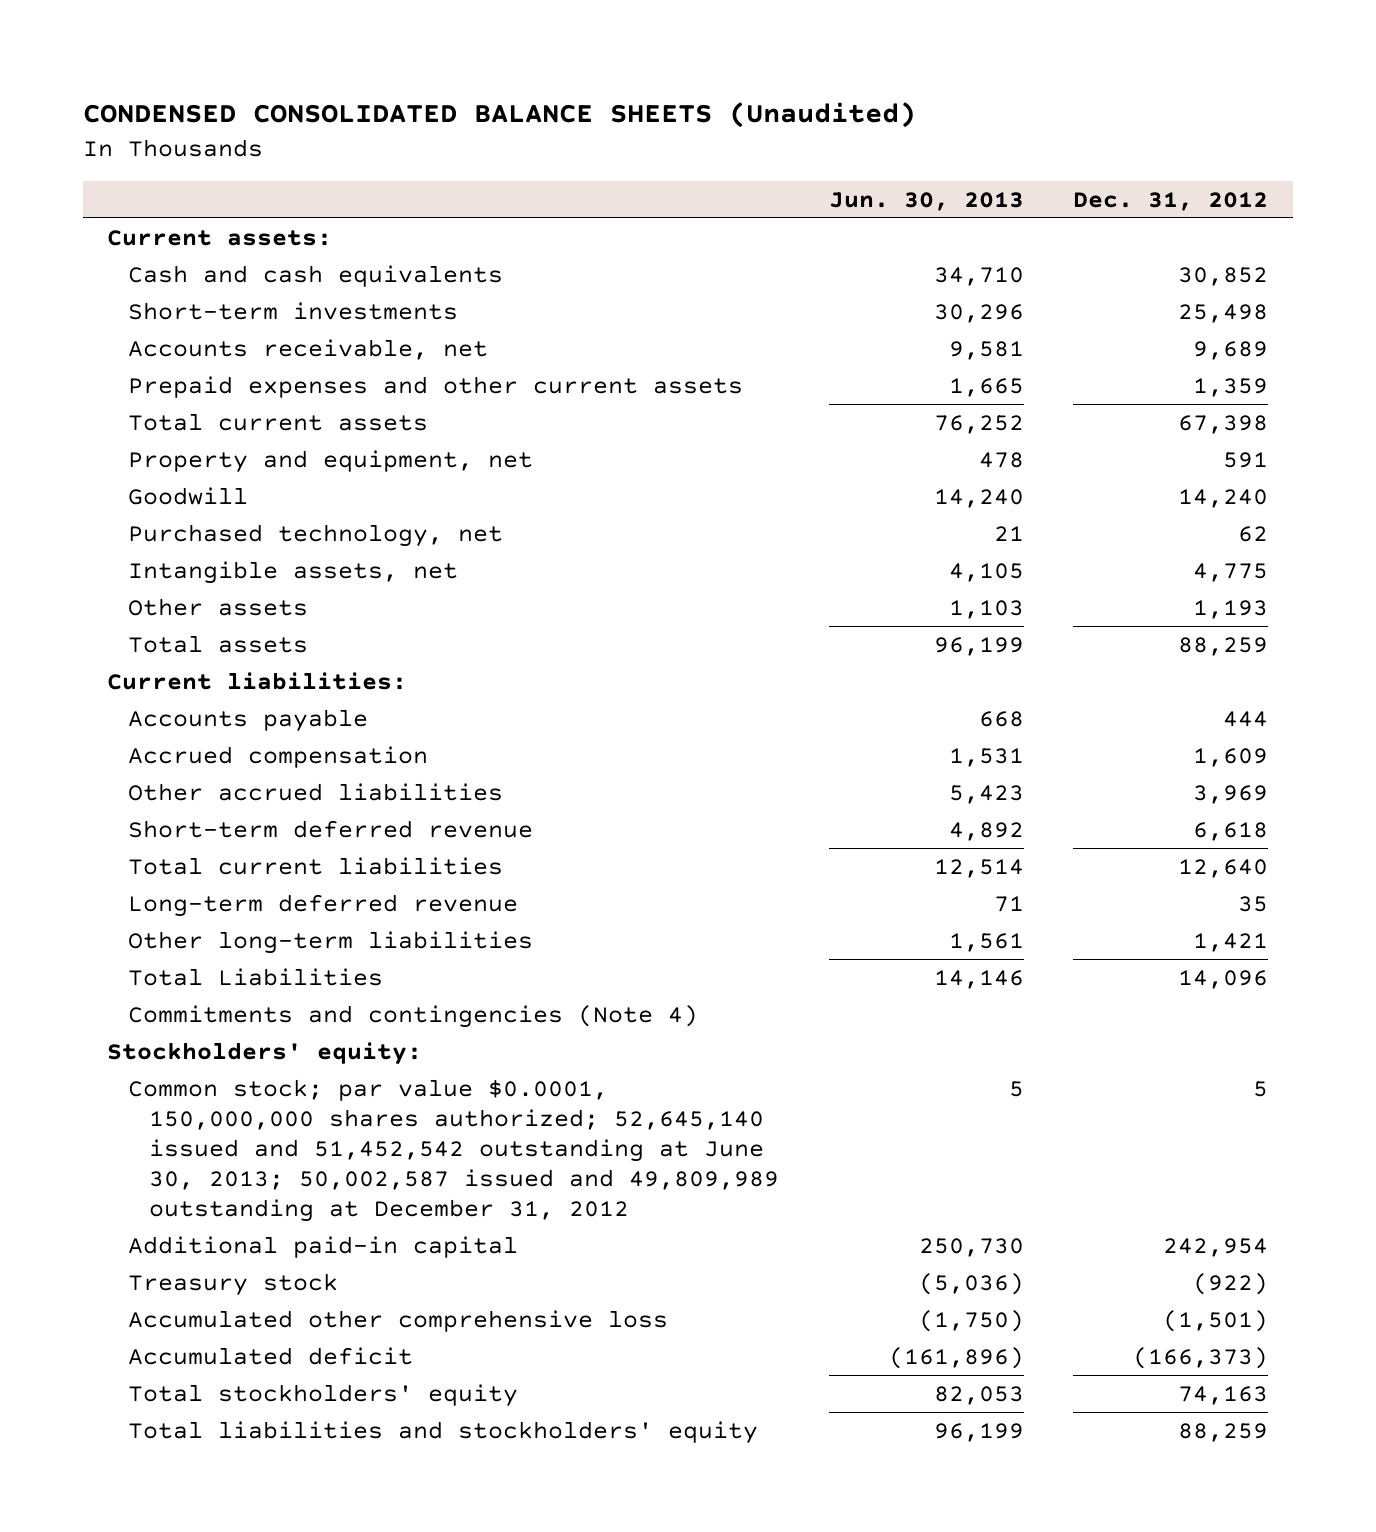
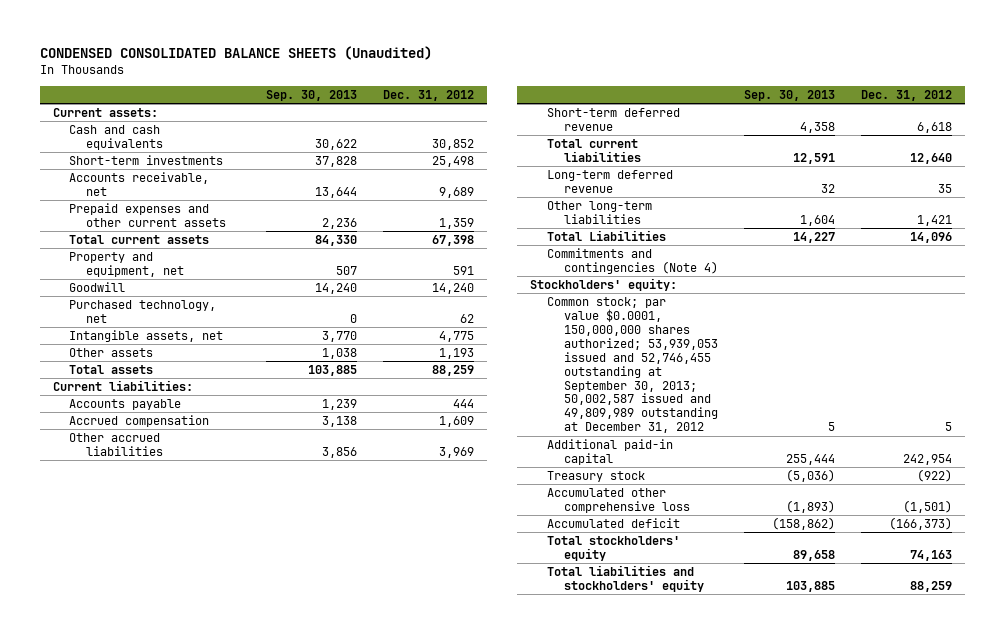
- | Jun. 30, 2013 | Dec. 31, 2012
+ | Sep. 30, 2013 | Dec. 31, 2012
- Common stock; par value $0.0001, 150,000,000 shares authorized; 52,645,140 issued and 51,452,542 outstanding at June 30, 2013; 50,002,587 issued and 49,809,989 outstanding at December 31, 2012 | 5 | 5
+ Common stock; par value $0.0001, 150,000,000 shares authorized; 53,939,053 issued and 52,746,455 outstanding at September 30, 2013; 50,002,587 issued and 49,809,989 outstanding at December 31, 2012 | 5 | 5

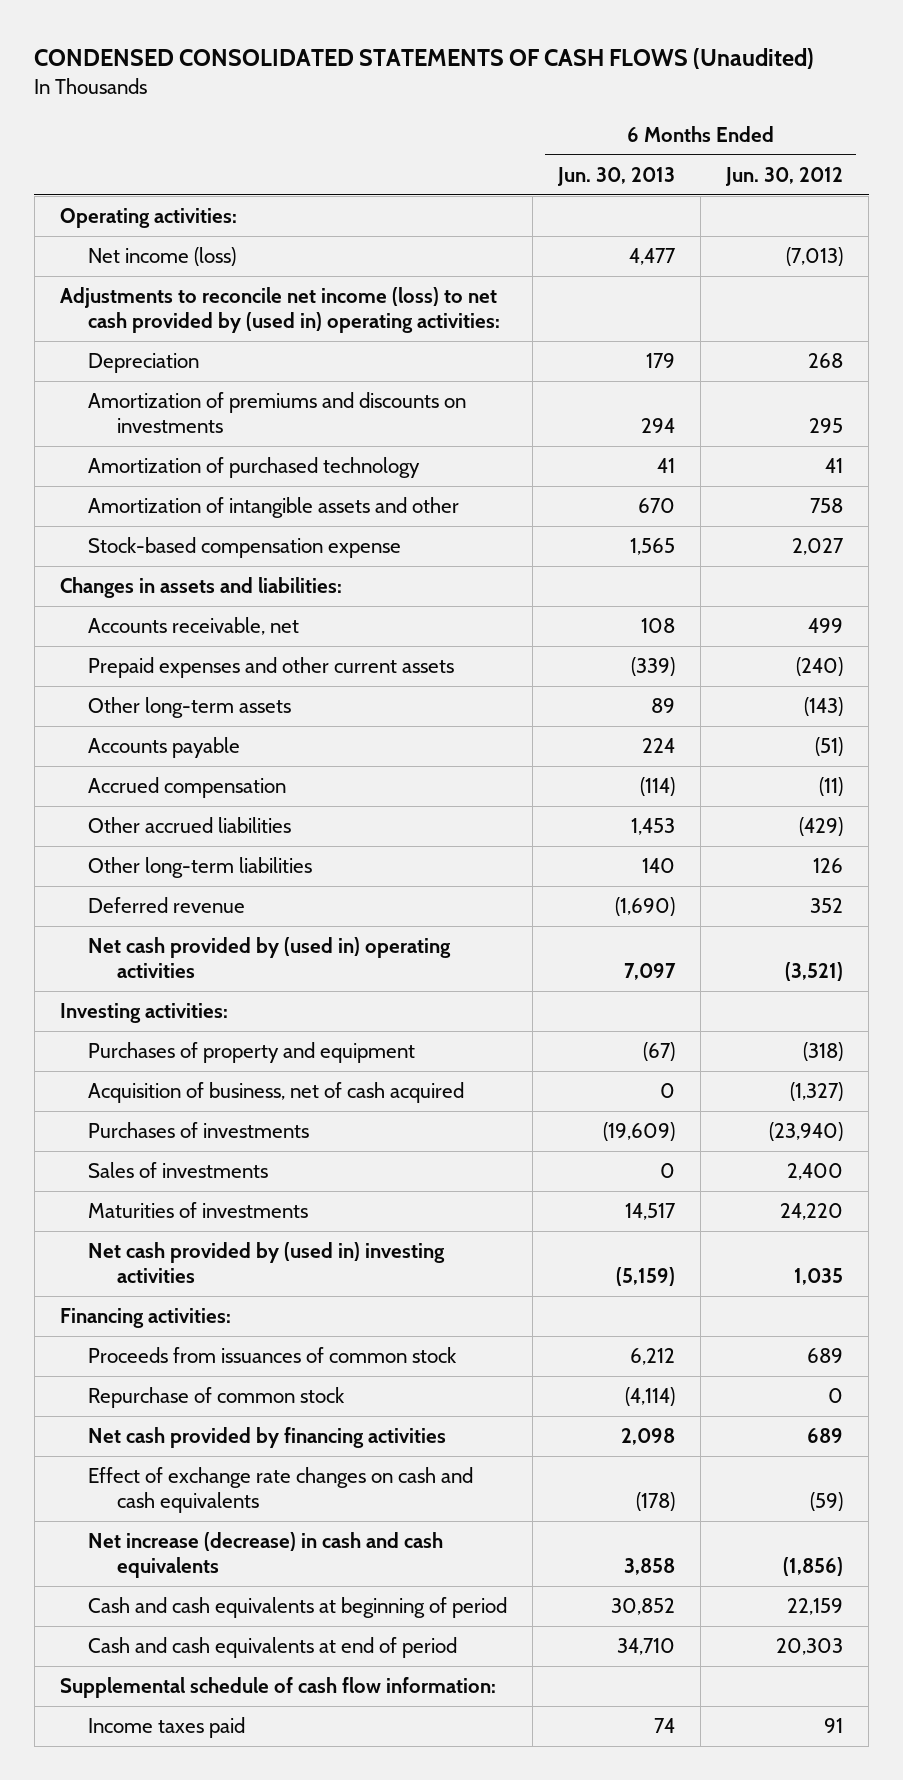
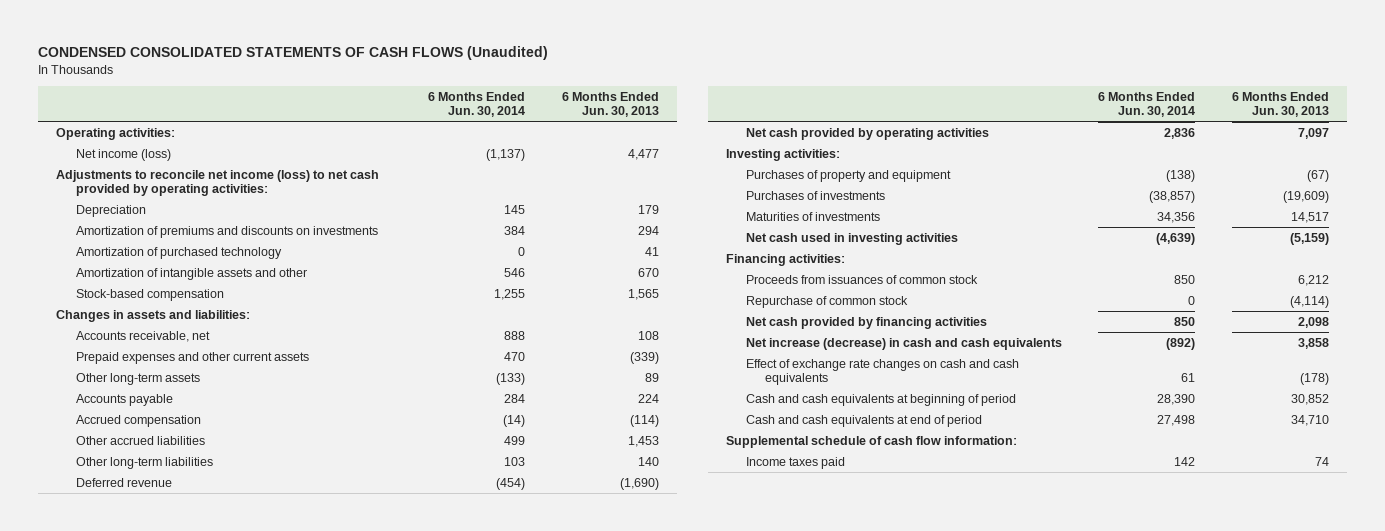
- | 6 Months Ended Jun. 30, 2013 | 6 Months Ended Jun. 30, 2012
+ | 6 Months Ended Jun. 30, 2014 | 6 Months Ended Jun. 30, 2013
- Adjustments to reconcile net income (loss) to net cash provided by (used in) operating activities:
+ Adjustments to reconcile net income (loss) to net cash provided by operating activities:
- Stock-based compensation expense | 1,565 | 2,027
+ Stock-based compensation | 1,255 | 1,565
- Net cash provided by (used in) operating activities | 7,097 | (3,521)
+ Net cash provided by operating activities | 2,836 | 7,097
- Acquisition of business, net of cash acquired | 0 | (1,327)
- Sales of investments | 0 | 2,400
- Net cash provided by (used in) investing activities | (5,159) | 1,035
+ Net cash used in investing activities | (4,639) | (5,159)
moved down: Effect of exchange rate changes on cash and cash equivalents | 61 | (178)

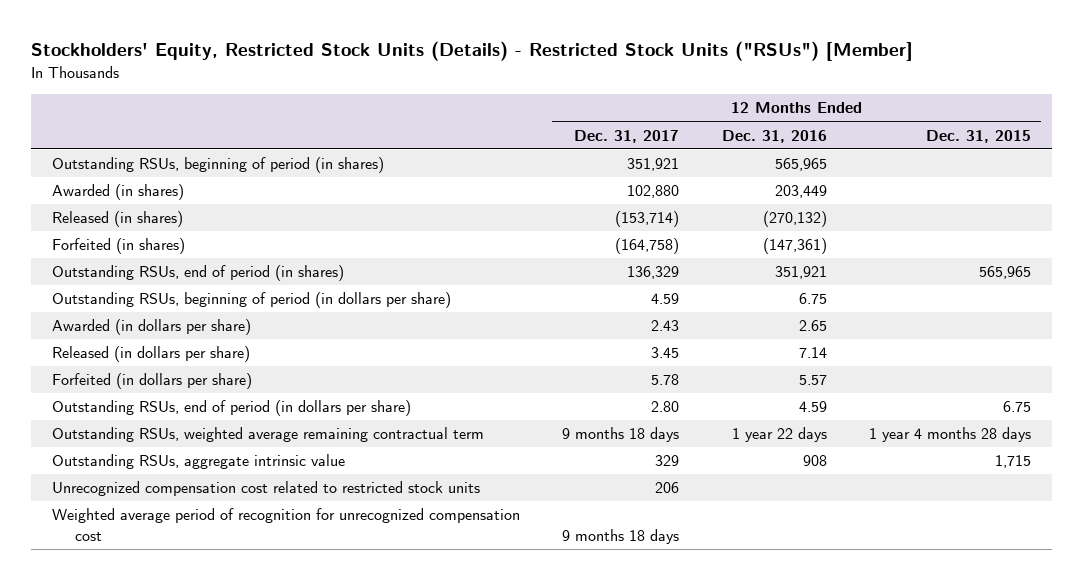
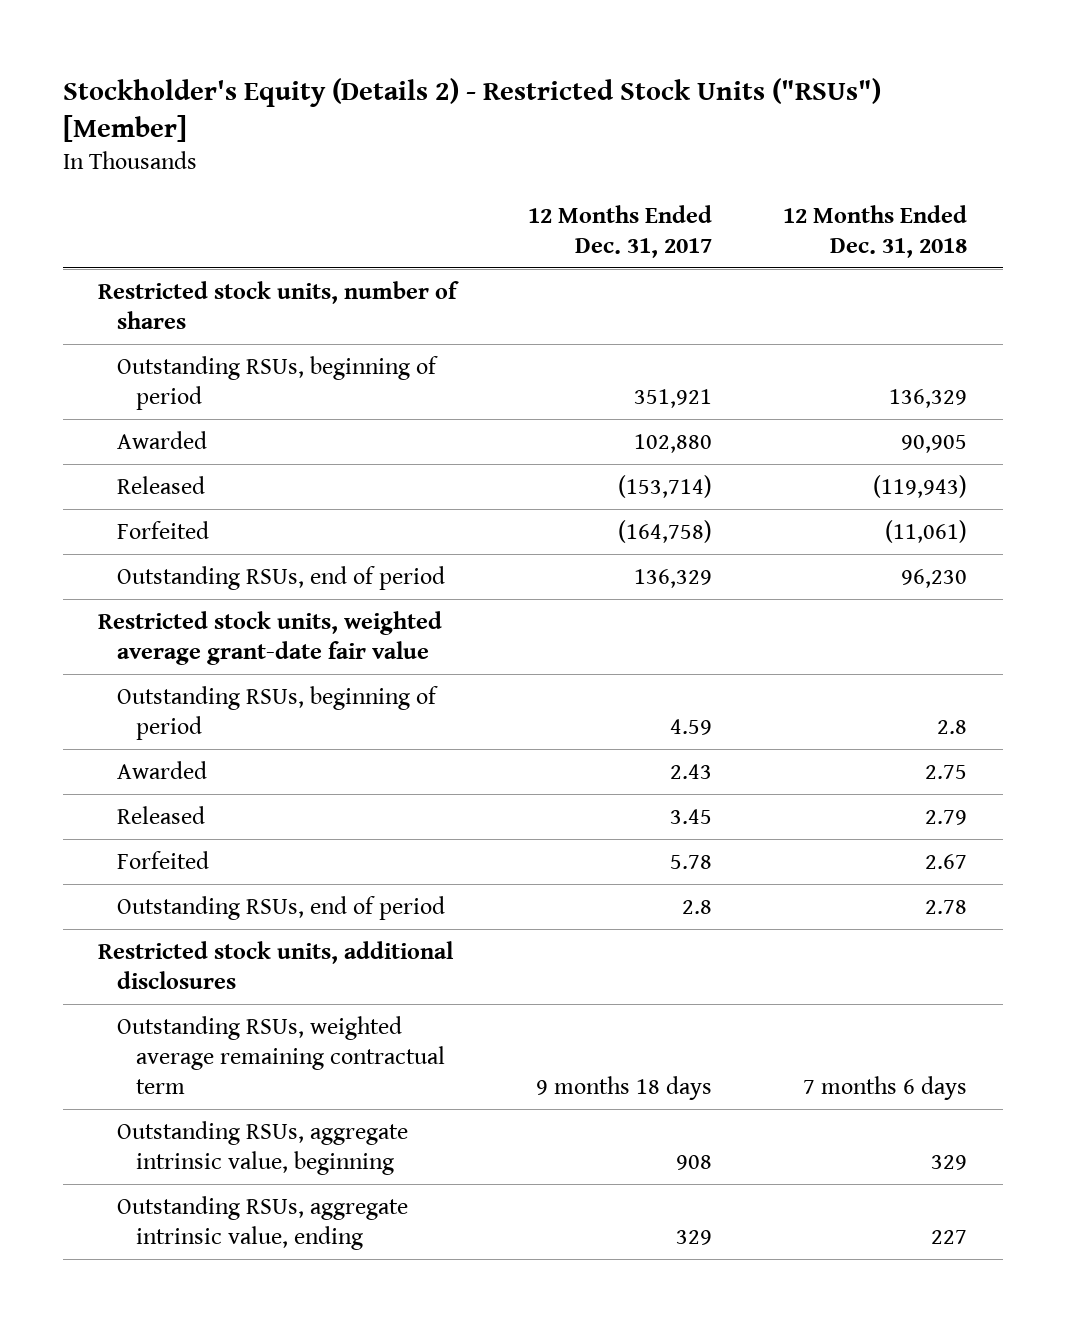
- Stockholders' Equity, Restricted Stock Units (Details) - Restricted Stock Units ("RSUs") [Member]
+ Stockholder's Equity (Details 2) - Restricted Stock Units ("RSUs") [Member]
- | 12 Months Ended Dec. 31, 2017 | 12 Months Ended Dec. 31, 2016 | 12 Months Ended Dec. 31, 2015
+ | 12 Months Ended Dec. 31, 2017 | 12 Months Ended Dec. 31, 2018
- Outstanding RSUs, beginning of period (in shares) | 351,921 | 565,965 |
- Awarded (in shares) | 102,880 | 203,449 |
- Released (in shares) | (153,714) | (270,132) |
- Forfeited (in shares) | (164,758) | (147,361) |
- Outstanding RSUs, end of period (in shares) | 136,329 | 351,921 | 565,965
- Outstanding RSUs, beginning of period (in dollars per share) | 4.59 | 6.75 |
- Awarded (in dollars per share) | 2.43 | 2.65 |
- Released (in dollars per share) | 3.45 | 7.14 |
- Forfeited (in dollars per share) | 5.78 | 5.57 |
- Outstanding RSUs, end of period (in dollars per share) | 2.80 | 4.59 | 6.75
+ Restricted stock units, number of shares
+ Outstanding RSUs, beginning of period | 351,921 | 136,329
+ Awarded | 102,880 | 90,905
+ Released | (153,714) | (119,943)
+ Forfeited | (164,758) | (11,061)
+ Outstanding RSUs, end of period | 136,329 | 96,230
+ Restricted stock units, weighted average grant-date fair value
+ Outstanding RSUs, beginning of period | 4.59 | 2.8
+ Awarded | 2.43 | 2.75
+ Released | 3.45 | 2.79
+ Forfeited | 5.78 | 2.67
+ Outstanding RSUs, end of period | 2.8 | 2.78
+ Restricted stock units, additional disclosures
- Outstanding RSUs, aggregate intrinsic value | 329 | 908 | 1,715
- Unrecognized compensation cost related to restricted stock units | 206 | |
- Weighted average period of recognition for unrecognized compensation cost | 9 months 18 days | |
+ Outstanding RSUs, aggregate intrinsic value, beginning | 908 | 329
+ Outstanding RSUs, aggregate intrinsic value, ending | 329 | 227

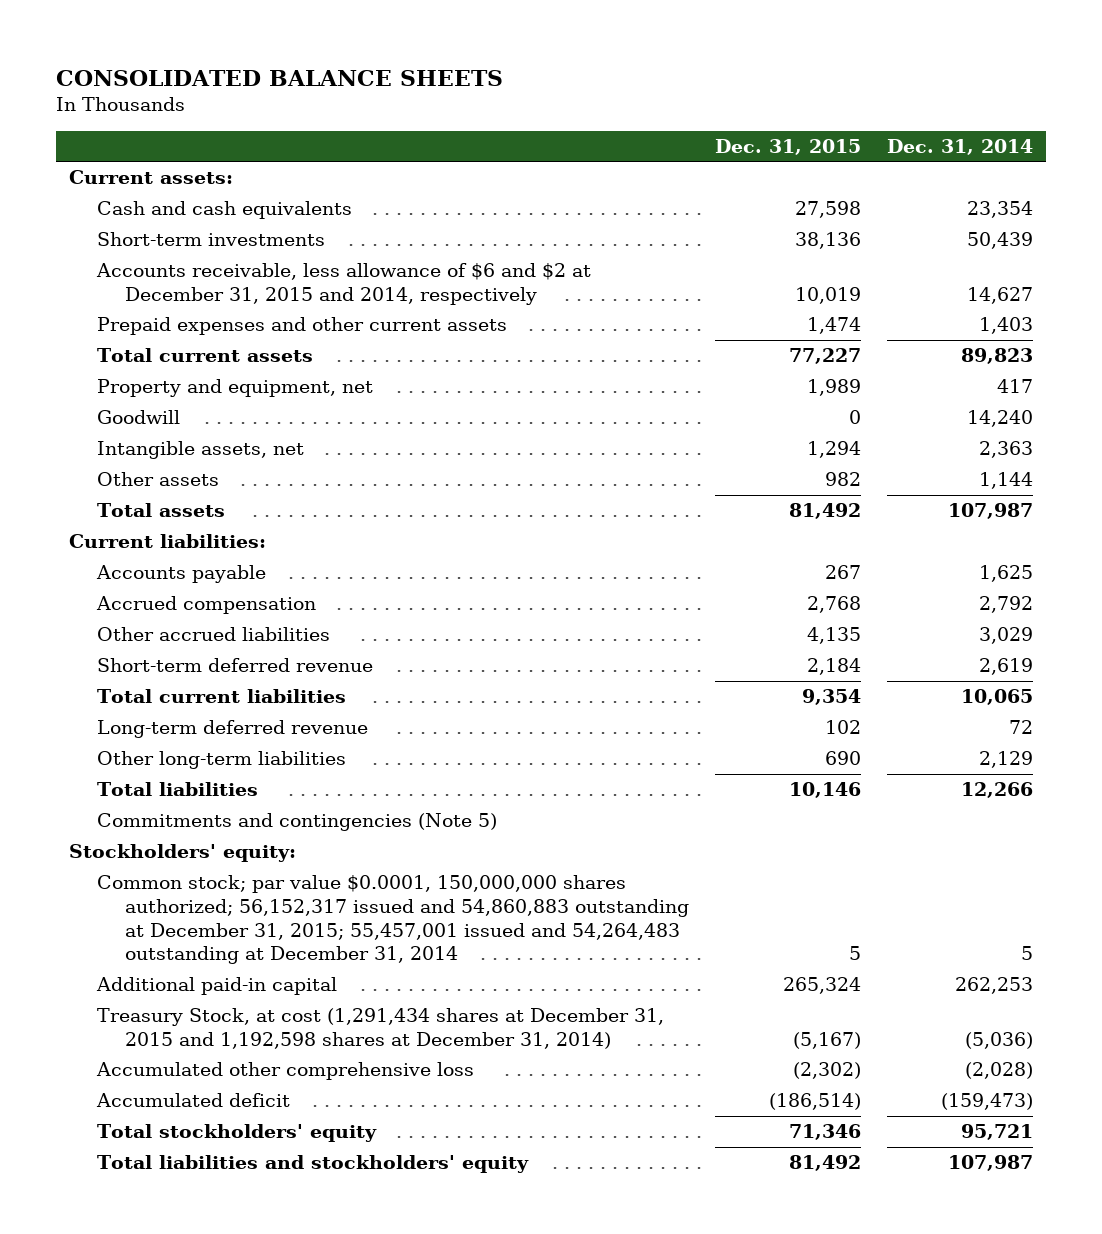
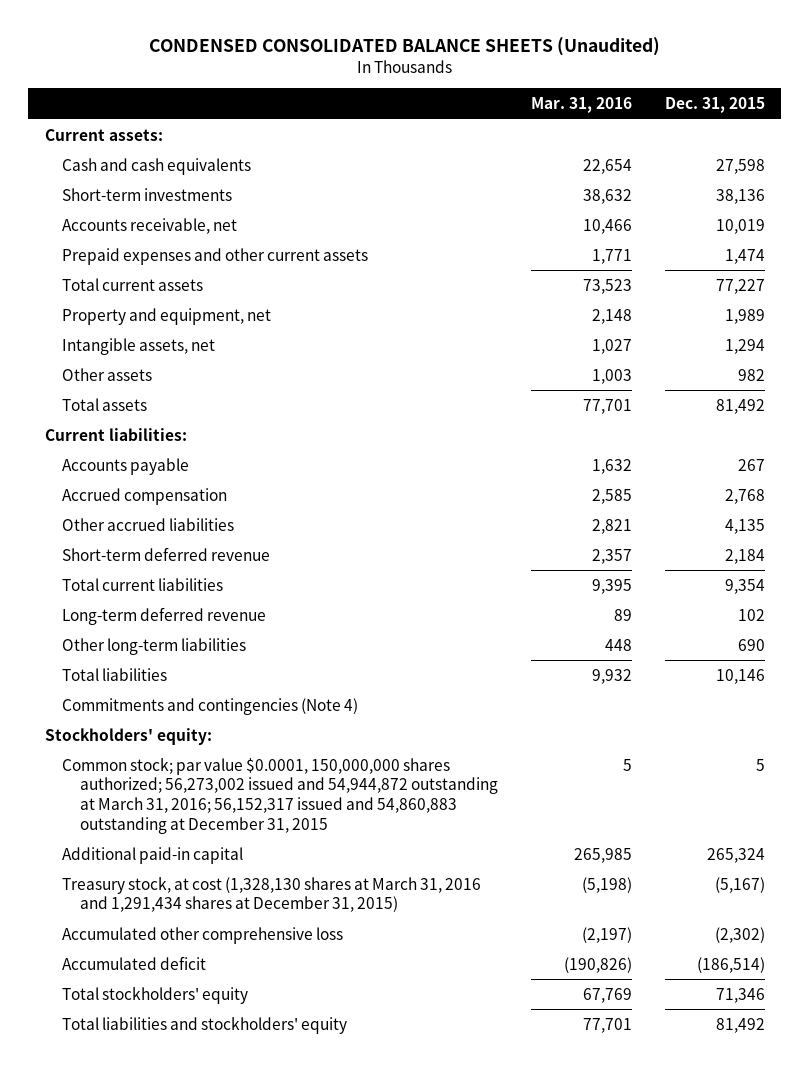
- CONSOLIDATED BALANCE SHEETS
+ CONDENSED CONSOLIDATED BALANCE SHEETS (Unaudited)
- | Dec. 31, 2015 | Dec. 31, 2014
+ | Mar. 31, 2016 | Dec. 31, 2015
- Accounts receivable, less allowance of $6 and $2 at December 31, 2015 and 2014, respectively | 10,019 | 14,627
+ Accounts receivable, net | 10,466 | 10,019
- Goodwill | 0 | 14,240
- Commitments and contingencies (Note 5)
+ Commitments and contingencies (Note 4)
- Common stock; par value $0.0001, 150,000,000 shares authorized; 56,152,317 issued and 54,860,883 outstanding at December 31, 2015; 55,457,001 issued and 54,264,483 outstanding at December 31, 2014 | 5 | 5
+ Common stock; par value $0.0001, 150,000,000 shares authorized; 56,273,002 issued and 54,944,872 outstanding at March 31, 2016; 56,152,317 issued and 54,860,883 outstanding at December 31, 2015 | 5 | 5
- Treasury Stock, at cost (1,291,434 shares at December 31, 2015 and 1,192,598 shares at December 31, 2014) | (5,167) | (5,036)
+ Treasury stock, at cost (1,328,130 shares at March 31, 2016 and 1,291,434 shares at December 31, 2015) | (5,198) | (5,167)

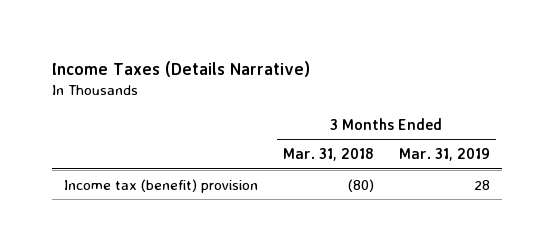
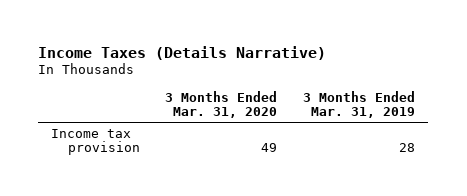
- | 3 Months Ended Mar. 31, 2018 | 3 Months Ended Mar. 31, 2019
+ | 3 Months Ended Mar. 31, 2020 | 3 Months Ended Mar. 31, 2019
- Income tax (benefit) provision | (80) | 28
+ Income tax provision | 49 | 28

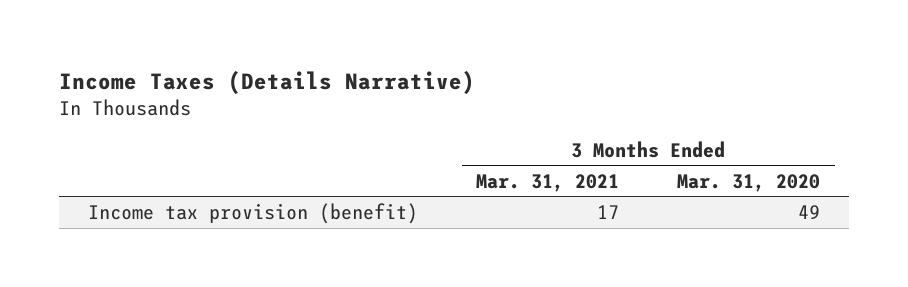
- | 3 Months Ended Mar. 31, 2020 | 3 Months Ended Mar. 31, 2019
+ | 3 Months Ended Mar. 31, 2021 | 3 Months Ended Mar. 31, 2020
- Income tax provision | 49 | 28
+ Income tax provision (benefit) | 17 | 49

